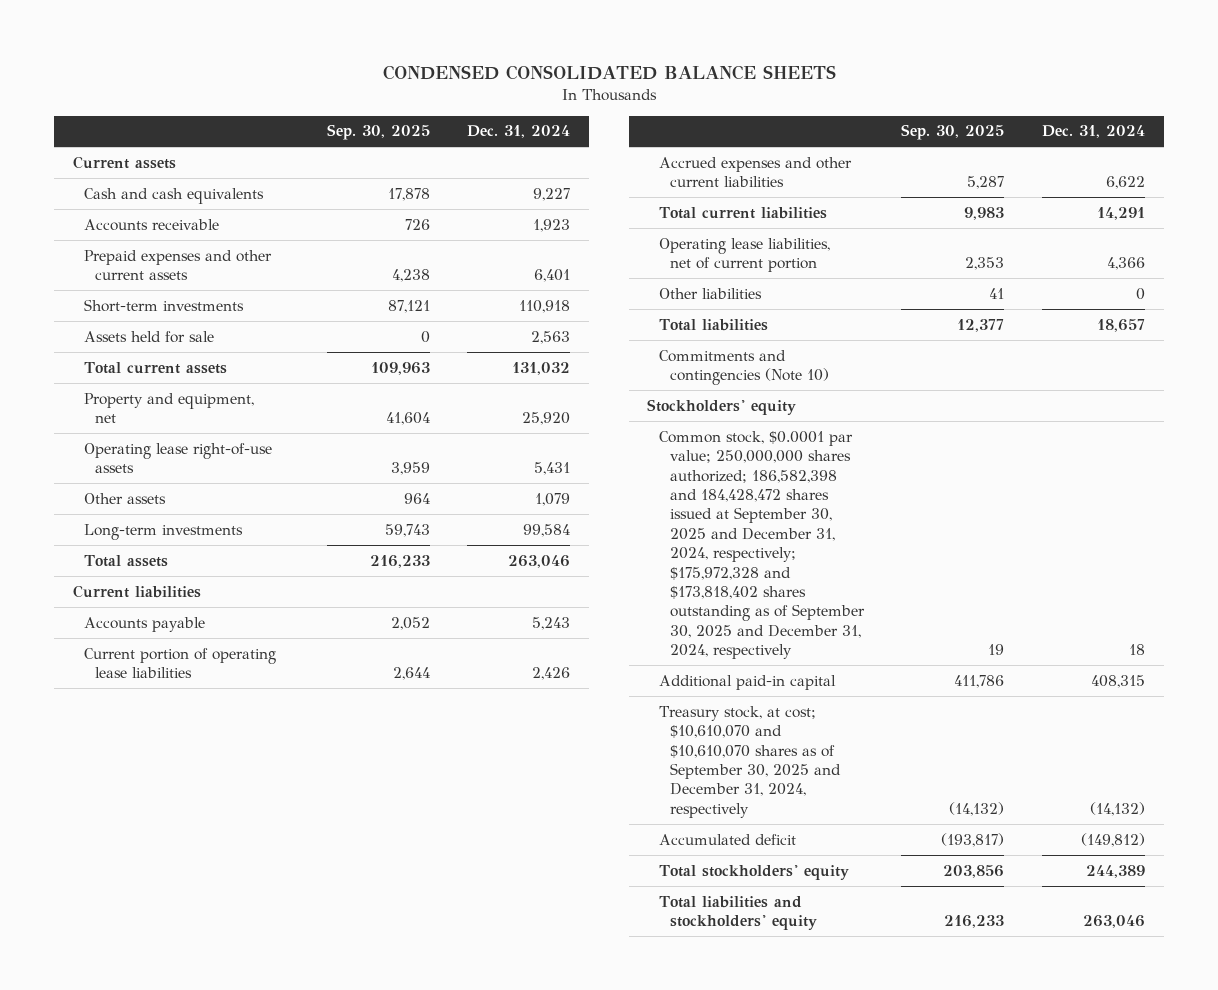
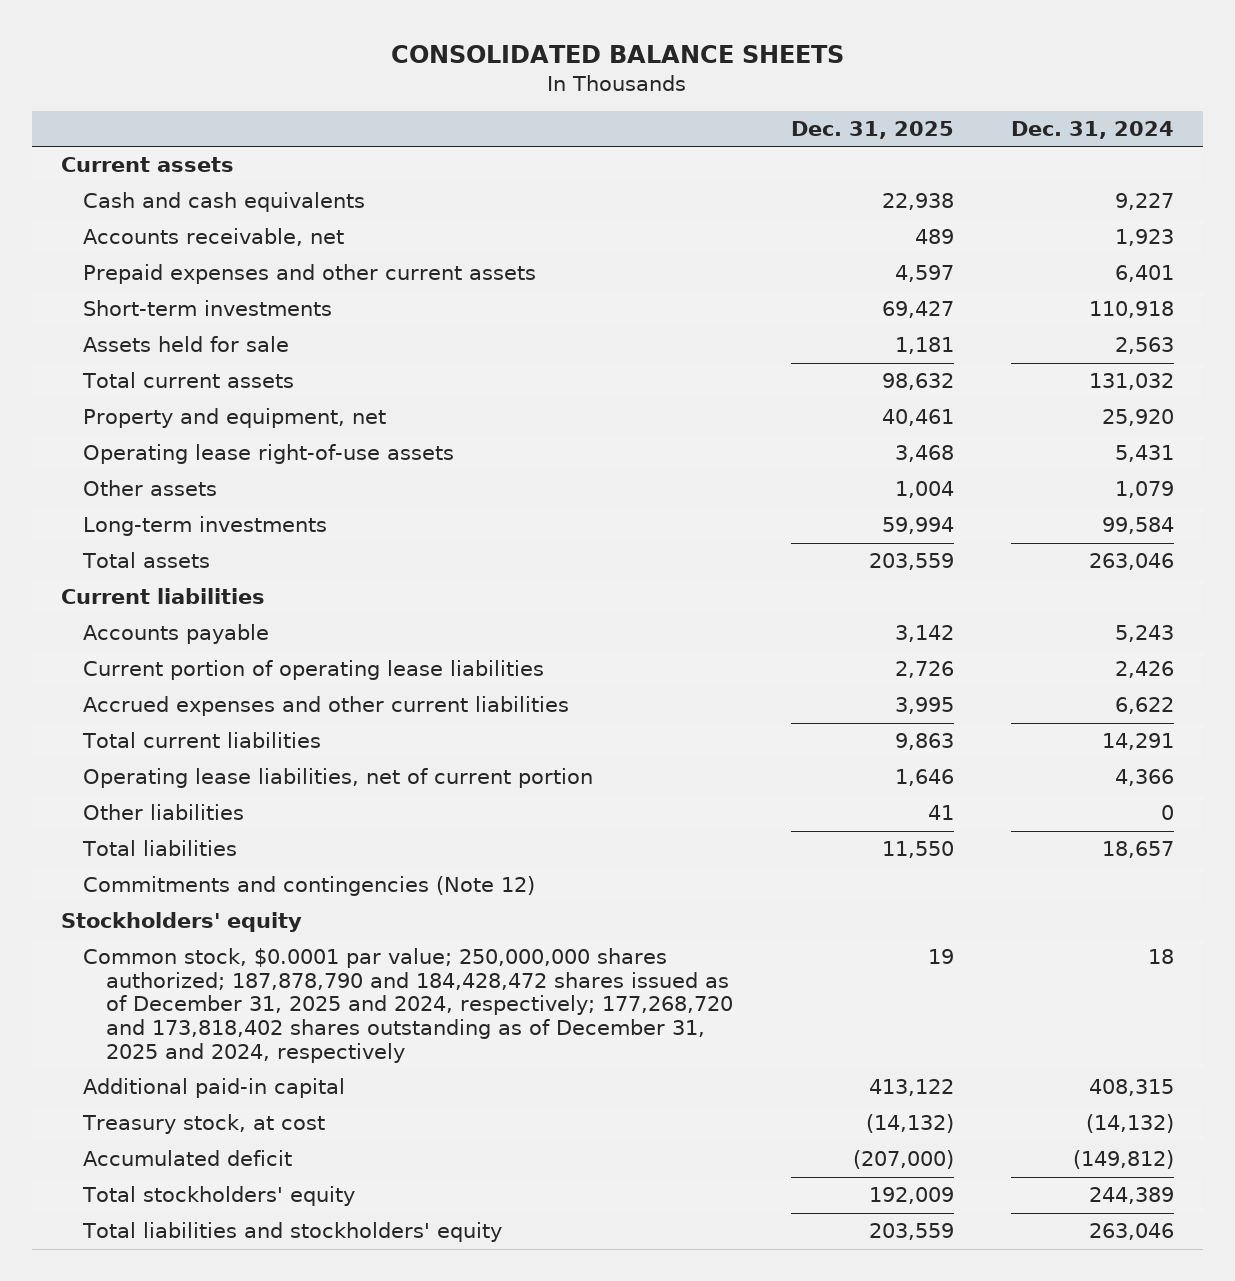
- CONDENSED CONSOLIDATED BALANCE SHEETS
+ CONSOLIDATED BALANCE SHEETS
- | Sep. 30, 2025 | Dec. 31, 2024
+ | Dec. 31, 2025 | Dec. 31, 2024
- Accounts receivable | 726 | 1,923
+ Accounts receivable, net | 489 | 1,923
- Commitments and contingencies (Note 10)
+ Commitments and contingencies (Note 12)
- Common stock, $0.0001 par value; 250,000,000 shares authorized; 186,582,398 and 184,428,472 shares issued at September 30, 2025 and December 31, 2024, respectively; $175,972,328 and $173,818,402 shares outstanding as of September 30, 2025 and December 31, 2024, respectively | 19 | 18
+ Common stock, $0.0001 par value; 250,000,000 shares authorized; 187,878,790 and 184,428,472 shares issued as of December 31, 2025 and 2024, respectively; 177,268,720 and 173,818,402 shares outstanding as of December 31, 2025 and 2024, respectively | 19 | 18
- Treasury stock, at cost; $10,610,070 and $10,610,070 shares as of September 30, 2025 and December 31, 2024, respectively | (14,132) | (14,132)
+ Treasury stock, at cost | (14,132) | (14,132)

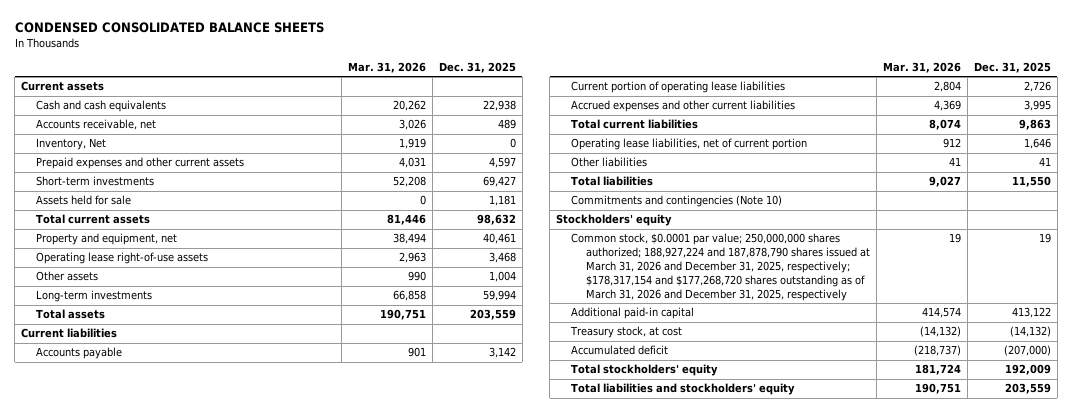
- CONSOLIDATED BALANCE SHEETS
+ CONDENSED CONSOLIDATED BALANCE SHEETS
- | Dec. 31, 2025 | Dec. 31, 2024
+ | Mar. 31, 2026 | Dec. 31, 2025
+ Inventory, Net | 1,919 | 0
- Commitments and contingencies (Note 12)
+ Commitments and contingencies (Note 10)
- Common stock, $0.0001 par value; 250,000,000 shares authorized; 187,878,790 and 184,428,472 shares issued as of December 31, 2025 and 2024, respectively; 177,268,720 and 173,818,402 shares outstanding as of December 31, 2025 and 2024, respectively | 19 | 18
+ Common stock, $0.0001 par value; 250,000,000 shares authorized; 188,927,224 and 187,878,790 shares issued at March 31, 2026 and December 31, 2025, respectively; $178,317,154 and $177,268,720 shares outstanding as of March 31, 2026 and December 31, 2025, respectively | 19 | 19

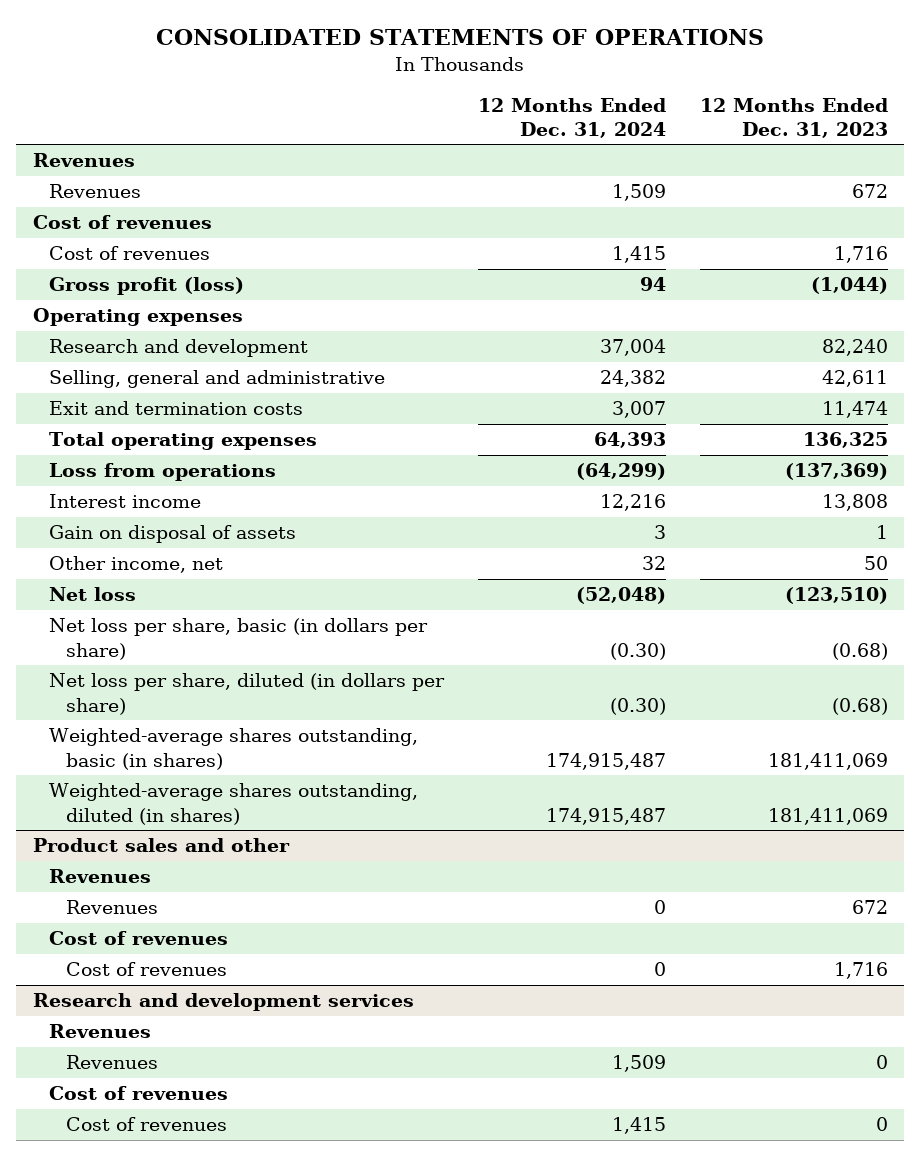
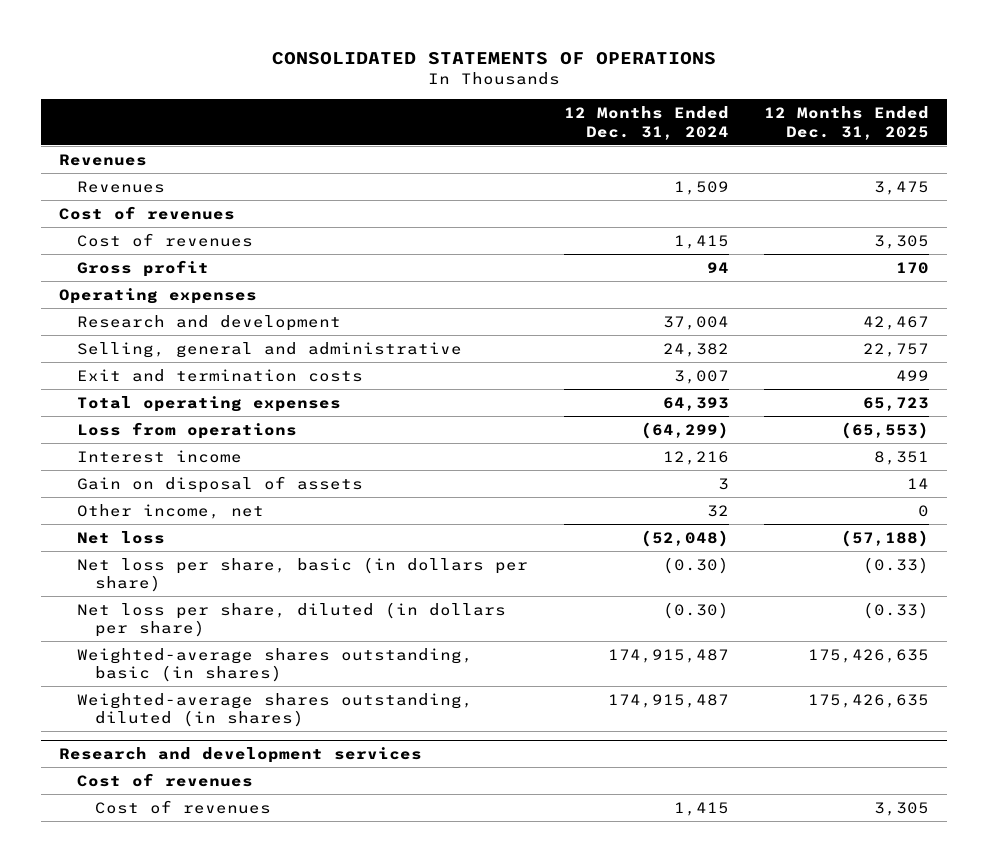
- | 12 Months Ended Dec. 31, 2024 | 12 Months Ended Dec. 31, 2023
+ | 12 Months Ended Dec. 31, 2024 | 12 Months Ended Dec. 31, 2025
- Gross profit (loss) | 94 | (1,044)
+ Gross profit | 94 | 170
- Product sales and other
- Revenues
- Revenues | 0 | 672
- Cost of revenues
- Cost of revenues | 0 | 1,716
@ Research and development services
- Revenues
- Revenues | 1,509 | 0

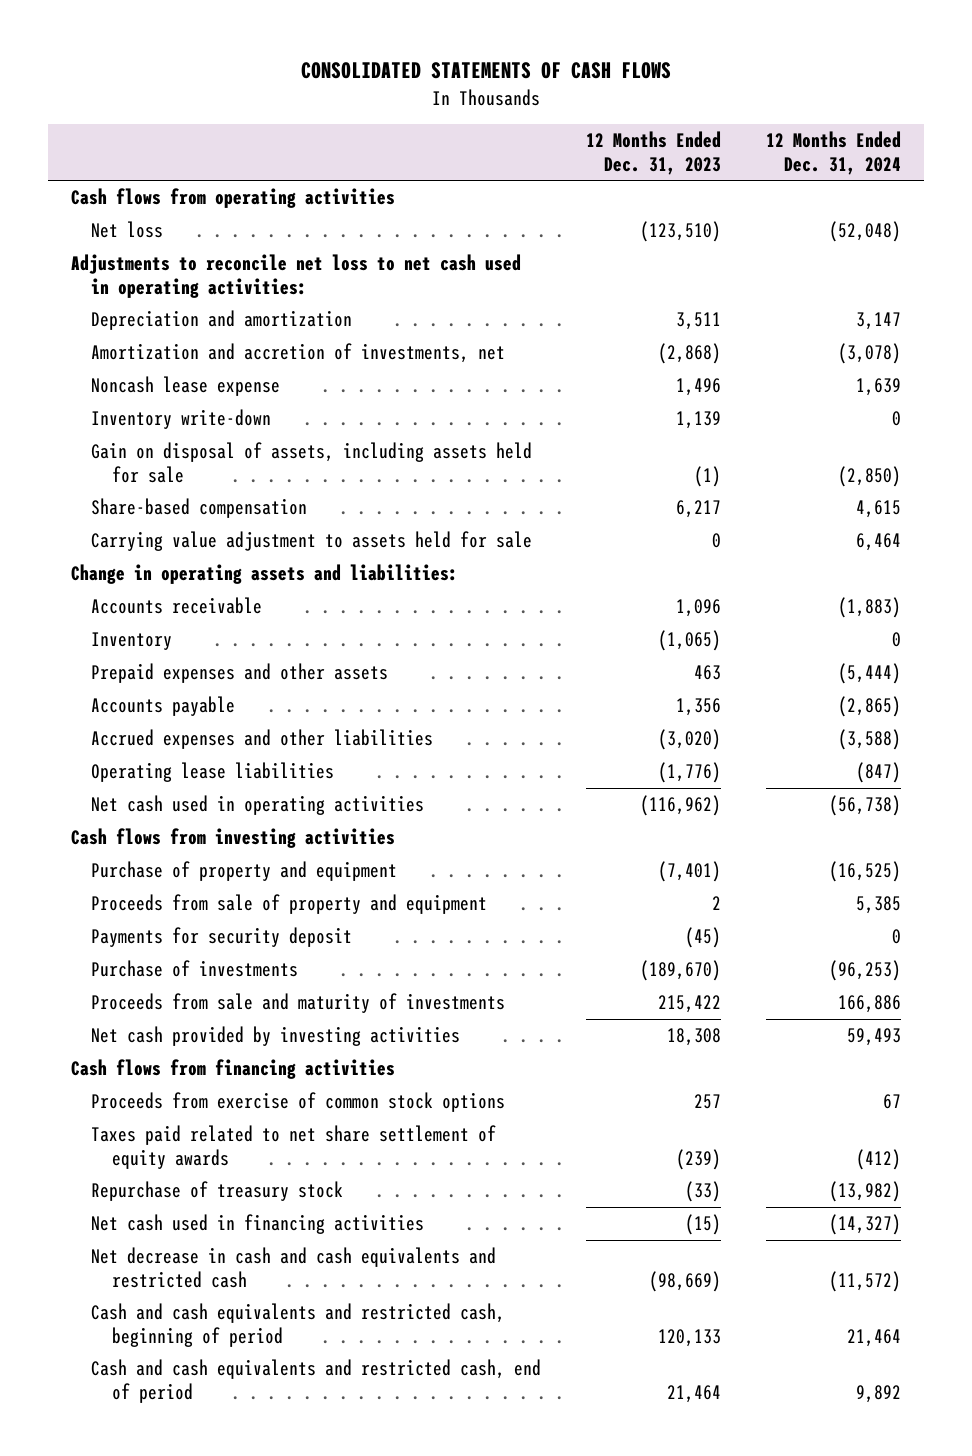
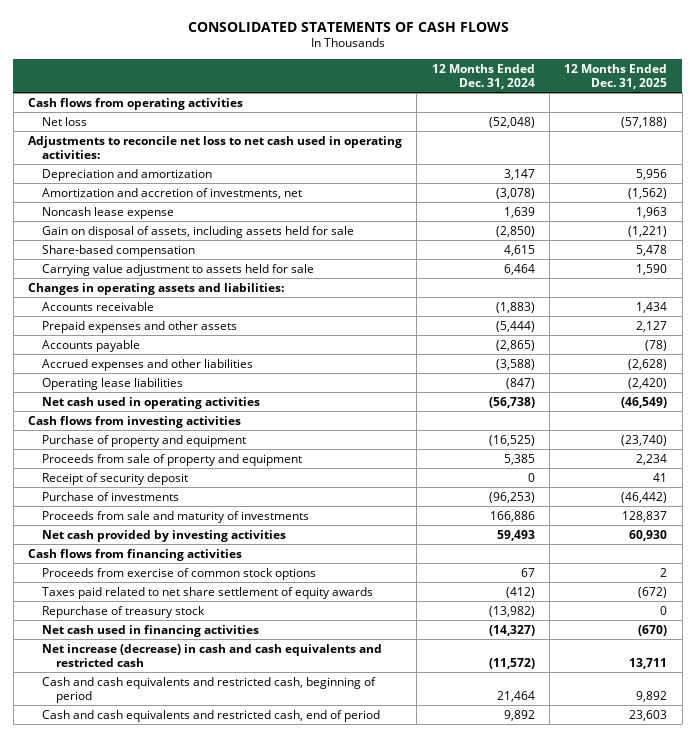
- | 12 Months Ended Dec. 31, 2023 | 12 Months Ended Dec. 31, 2024
+ | 12 Months Ended Dec. 31, 2024 | 12 Months Ended Dec. 31, 2025
- Inventory write-down | 1,139 | 0
- Change in operating assets and liabilities:
+ Changes in operating assets and liabilities:
- Inventory | (1,065) | 0
- Payments for security deposit | (45) | 0
+ Receipt of security deposit | 0 | 41
- Net decrease in cash and cash equivalents and restricted cash | (98,669) | (11,572)
+ Net increase (decrease) in cash and cash equivalents and restricted cash | (11,572) | 13,711

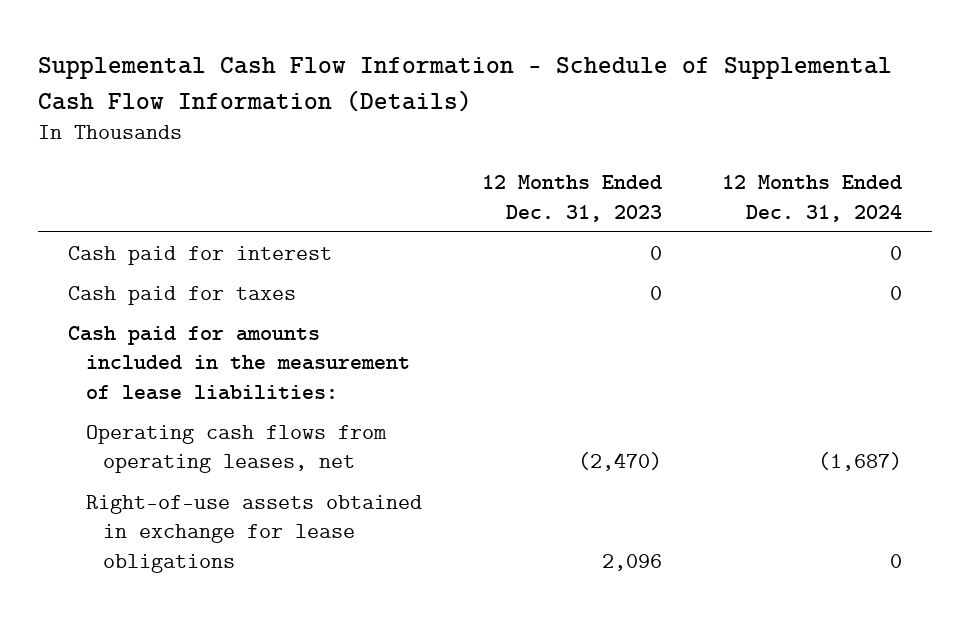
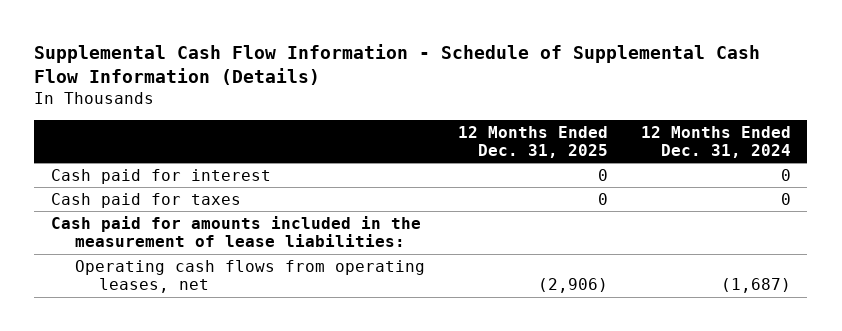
- | 12 Months Ended Dec. 31, 2023 | 12 Months Ended Dec. 31, 2024
+ | 12 Months Ended Dec. 31, 2025 | 12 Months Ended Dec. 31, 2024
- Right-of-use assets obtained in exchange for lease obligations | 2,096 | 0

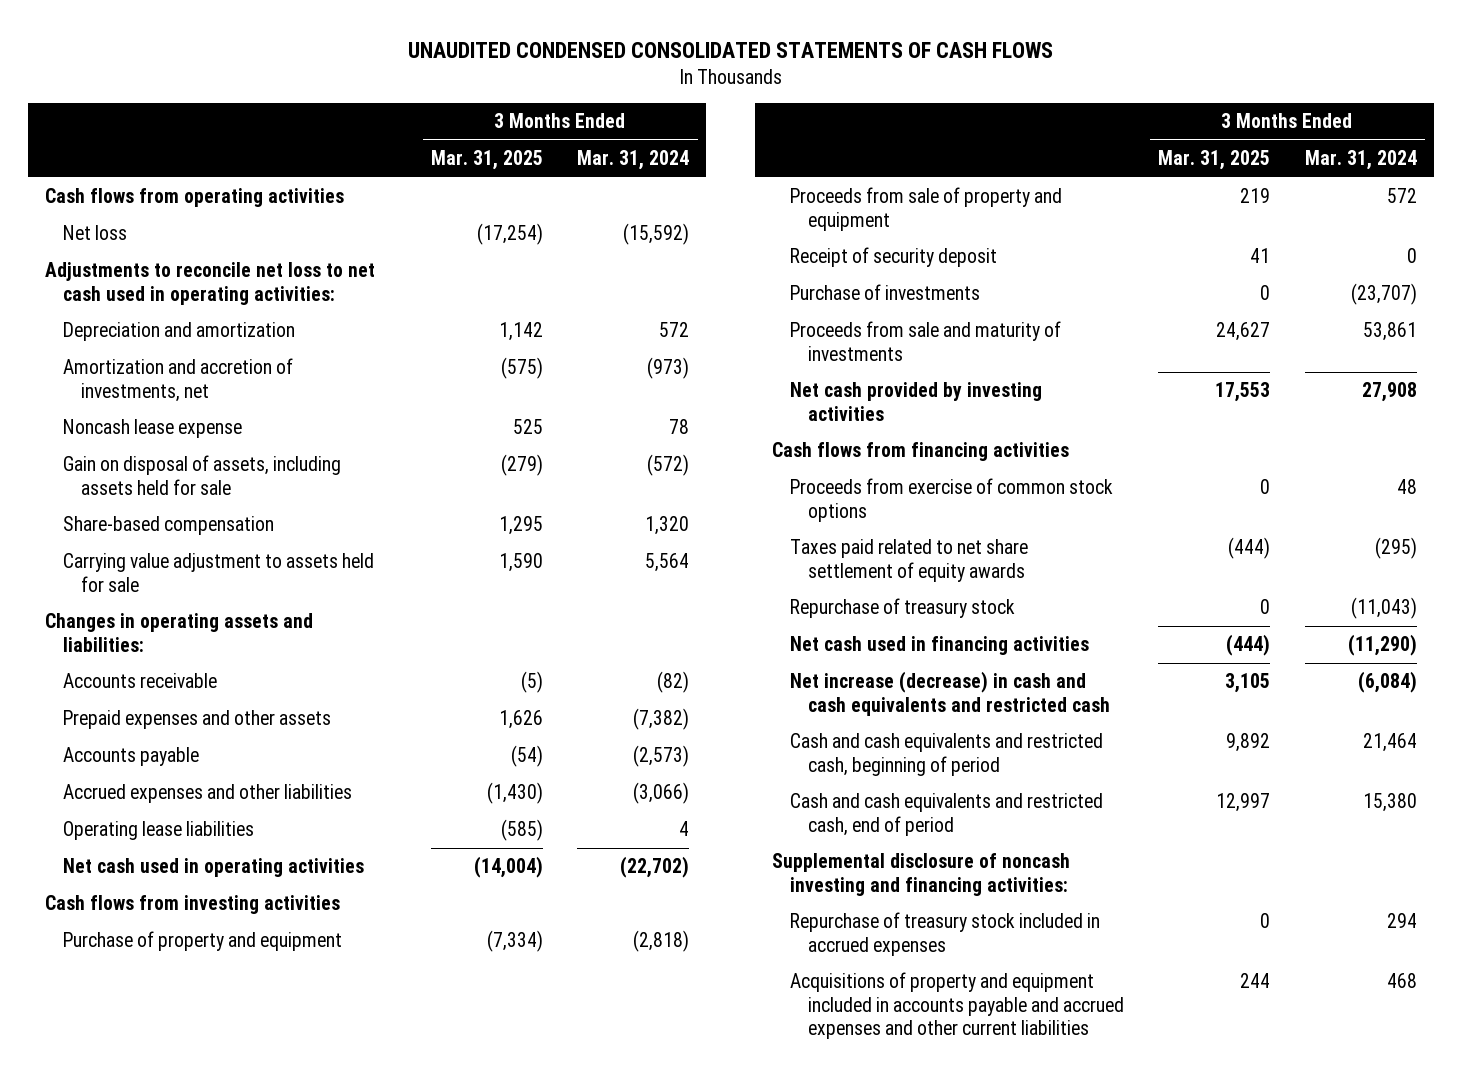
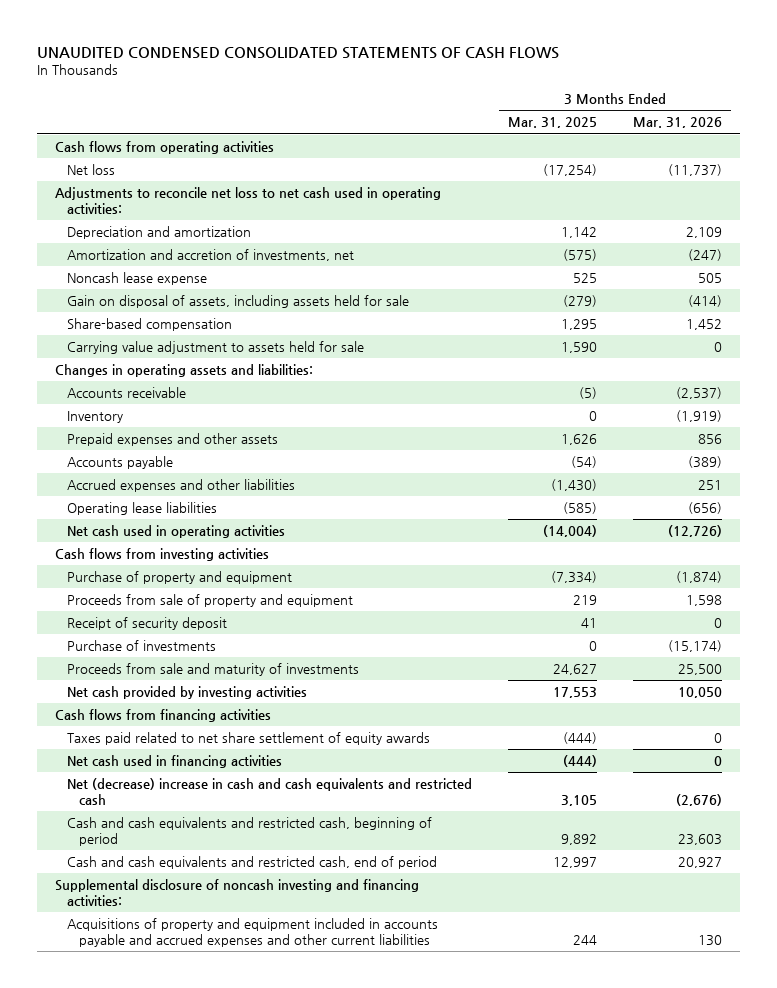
- | 3 Months Ended Mar. 31, 2025 | 3 Months Ended Mar. 31, 2024
+ | 3 Months Ended Mar. 31, 2025 | 3 Months Ended Mar. 31, 2026
+ Inventory | 0 | (1,919)
- Proceeds from exercise of common stock options | 0 | 48
- Repurchase of treasury stock | 0 | (11,043)
- Net increase (decrease) in cash and cash equivalents and restricted cash | 3,105 | (6,084)
+ Net (decrease) increase in cash and cash equivalents and restricted cash | 3,105 | (2,676)
- Repurchase of treasury stock included in accrued expenses | 0 | 294

